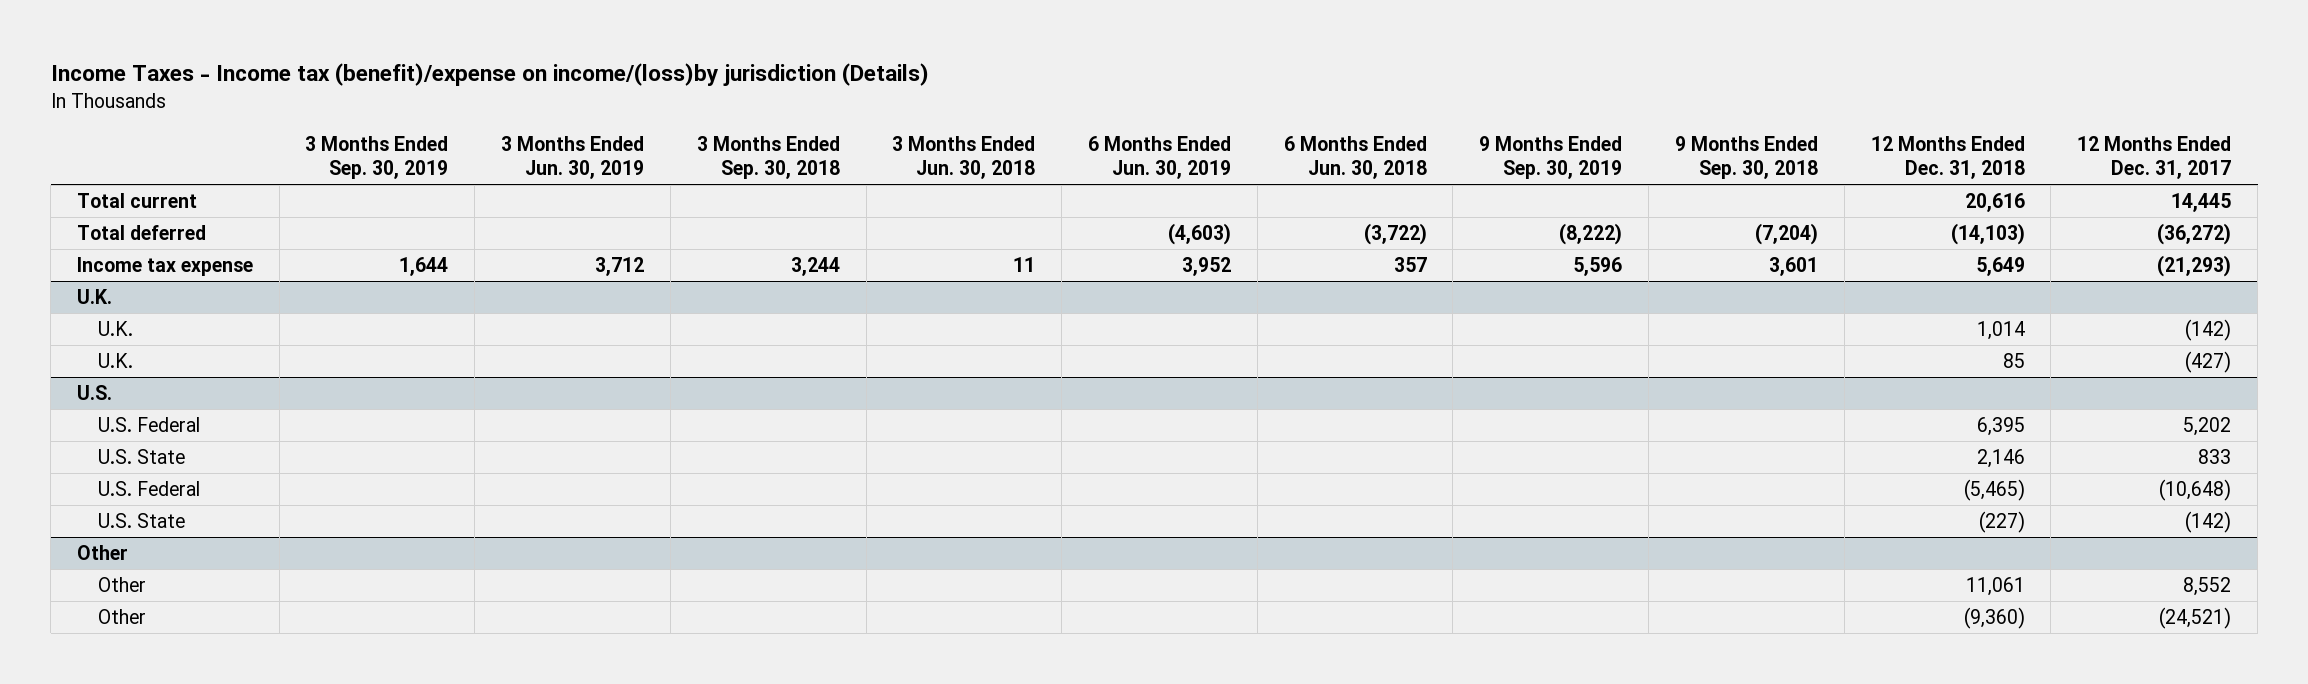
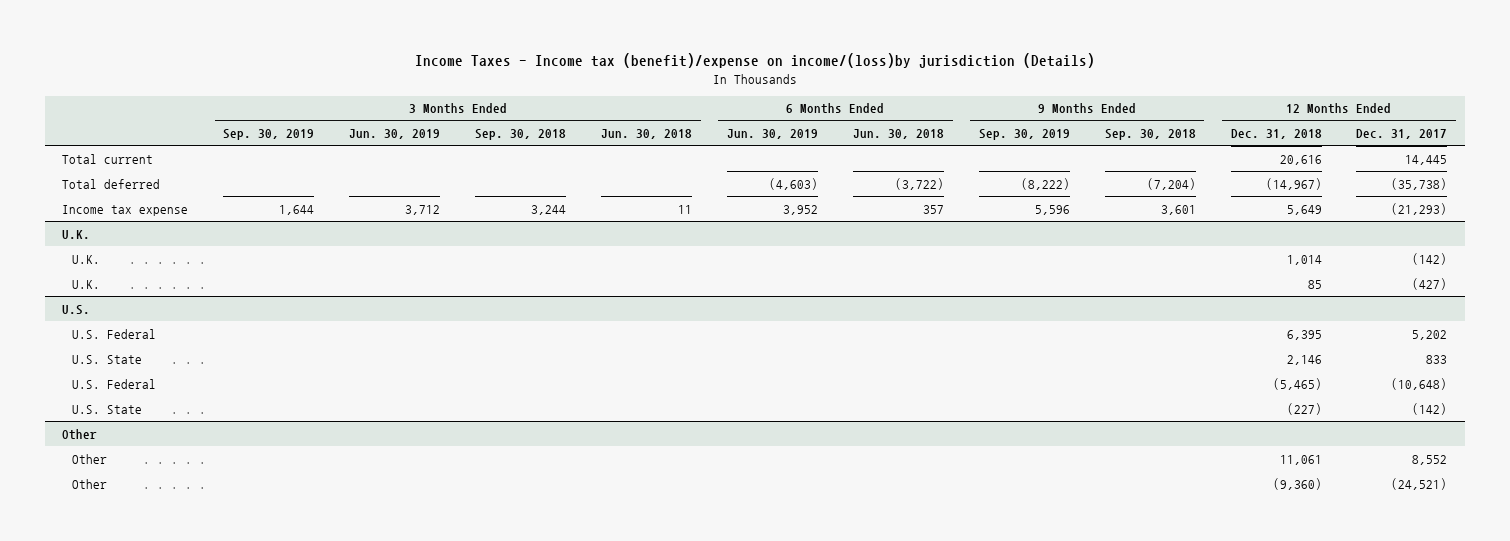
- Total deferred | | | | | (4,603) | (3,722) | (8,222) | (7,204) | (14,103) | (36,272)
+ Total deferred | | | | | (4,603) | (3,722) | (8,222) | (7,204) | (14,967) | (35,738)

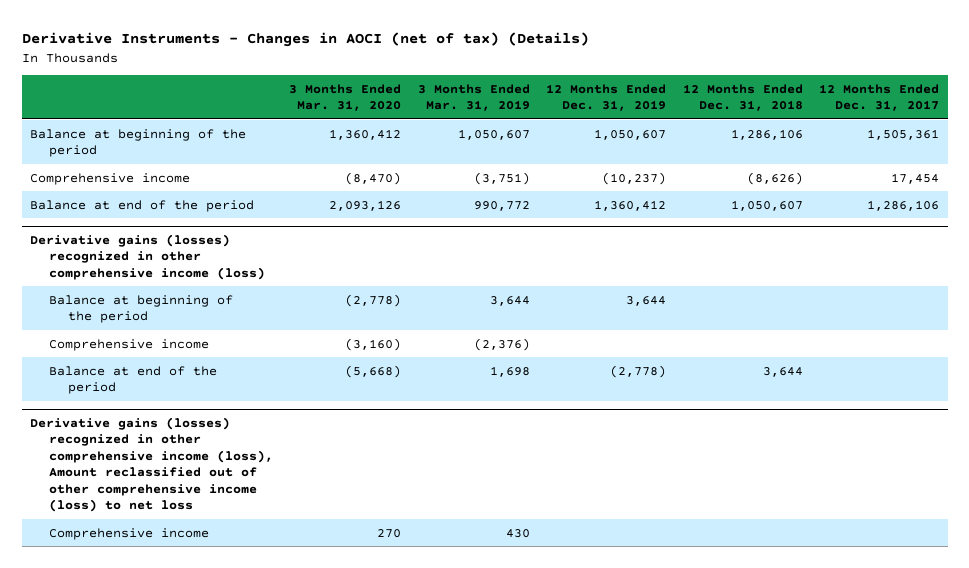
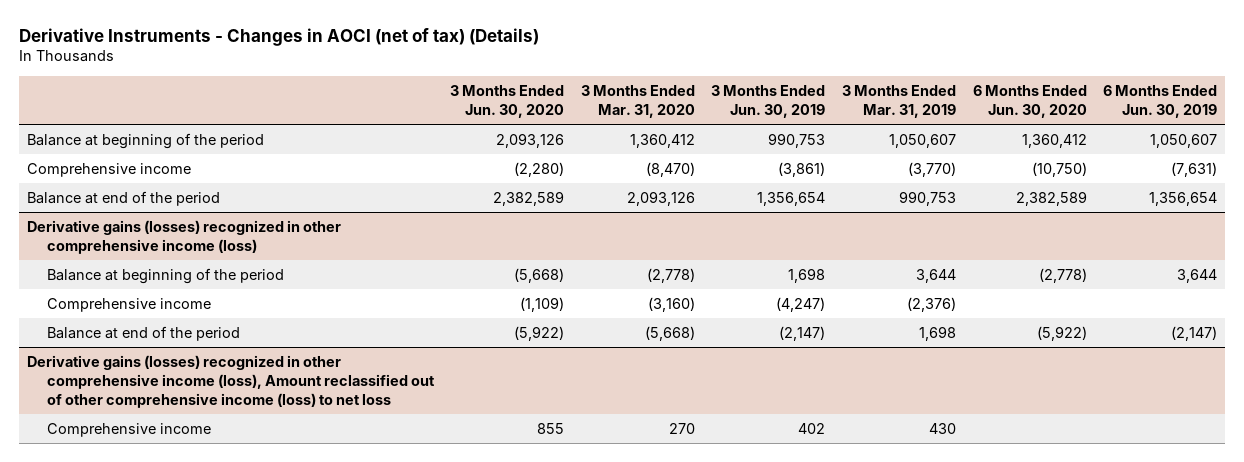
- | 3 Months Ended Mar. 31, 2020 | 3 Months Ended Mar. 31, 2019 | 12 Months Ended Dec. 31, 2019 | 12 Months Ended Dec. 31, 2018 | 12 Months Ended Dec. 31, 2017
+ | 3 Months Ended Jun. 30, 2020 | 3 Months Ended Mar. 31, 2020 | 3 Months Ended Jun. 30, 2019 | 3 Months Ended Mar. 31, 2019 | 6 Months Ended Jun. 30, 2020 | 6 Months Ended Jun. 30, 2019
- Comprehensive income | (8,470) | (3,751) | (10,237) | (8,626) | 17,454
- Balance at end of the period | 2,093,126 | 990,772 | 1,360,412 | 1,050,607 | 1,286,106
+ Comprehensive income | (2,280) | (8,470) | (3,861) | (3,770) | (10,750) | (7,631)
+ Balance at end of the period | 2,382,589 | 2,093,126 | 1,356,654 | 990,753 | 2,382,589 | 1,356,654

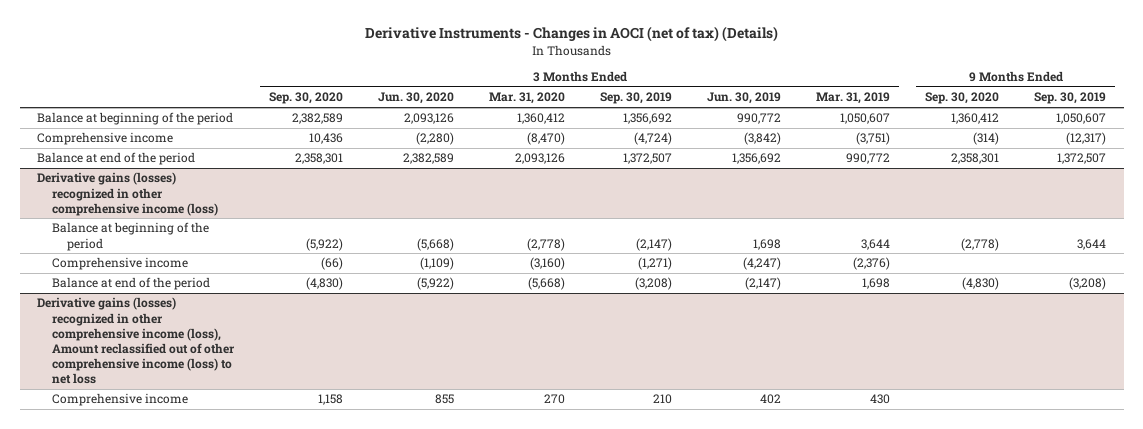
- | 3 Months Ended Jun. 30, 2020 | 3 Months Ended Mar. 31, 2020 | 3 Months Ended Jun. 30, 2019 | 3 Months Ended Mar. 31, 2019 | 6 Months Ended Jun. 30, 2020 | 6 Months Ended Jun. 30, 2019
+ | 3 Months Ended Sep. 30, 2020 | 3 Months Ended Jun. 30, 2020 | 3 Months Ended Mar. 31, 2020 | 3 Months Ended Sep. 30, 2019 | 3 Months Ended Jun. 30, 2019 | 3 Months Ended Mar. 31, 2019 | 9 Months Ended Sep. 30, 2020 | 9 Months Ended Sep. 30, 2019
- Balance at beginning of the period | 2,093,126 | 1,360,412 | 990,753 | 1,050,607 | 1,360,412 | 1,050,607
- Comprehensive income | (2,280) | (8,470) | (3,861) | (3,770) | (10,750) | (7,631)
- Balance at end of the period | 2,382,589 | 2,093,126 | 1,356,654 | 990,753 | 2,382,589 | 1,356,654
+ Balance at beginning of the period | 2,382,589 | 2,093,126 | 1,360,412 | 1,356,692 | 990,772 | 1,050,607 | 1,360,412 | 1,050,607
+ Comprehensive income | 10,436 | (2,280) | (8,470) | (4,724) | (3,842) | (3,751) | (314) | (12,317)
+ Balance at end of the period | 2,358,301 | 2,382,589 | 2,093,126 | 1,372,507 | 1,356,692 | 990,772 | 2,358,301 | 1,372,507

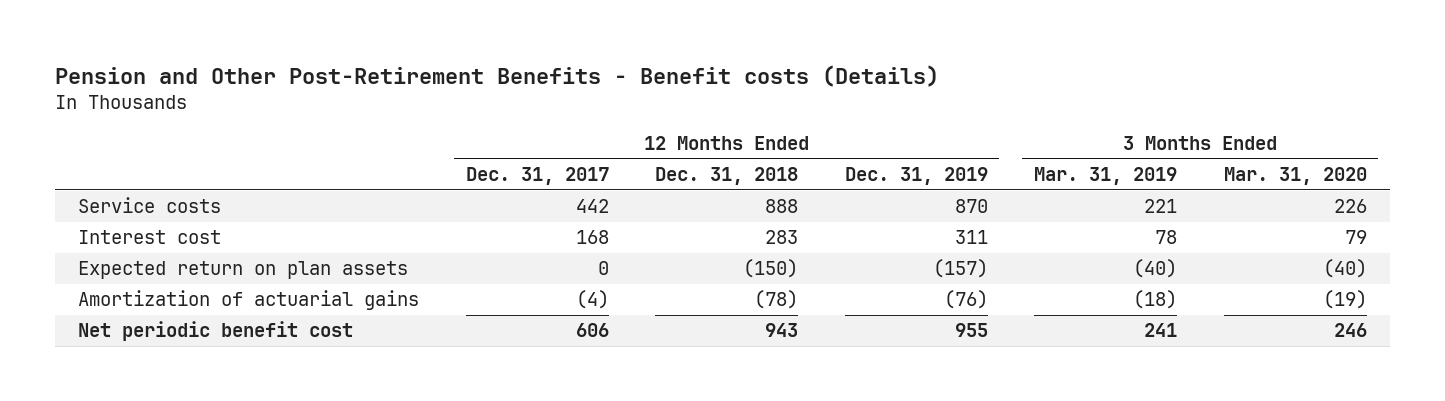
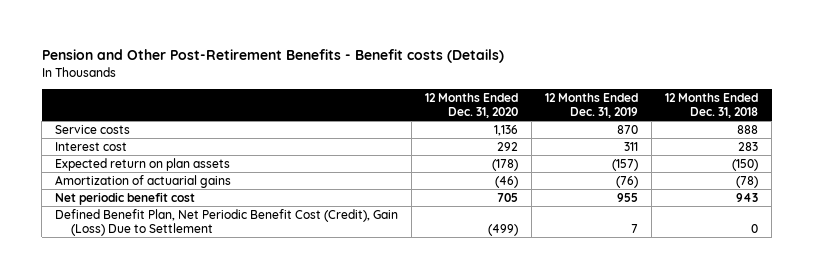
- | 12 Months Ended Dec. 31, 2017 | 12 Months Ended Dec. 31, 2018 | 12 Months Ended Dec. 31, 2019 | 3 Months Ended Mar. 31, 2019 | 3 Months Ended Mar. 31, 2020
+ | 12 Months Ended Dec. 31, 2020 | 12 Months Ended Dec. 31, 2019 | 12 Months Ended Dec. 31, 2018
+ Defined Benefit Plan, Net Periodic Benefit Cost (Credit), Gain (Loss) Due to Settlement | (499) | 7 | 0

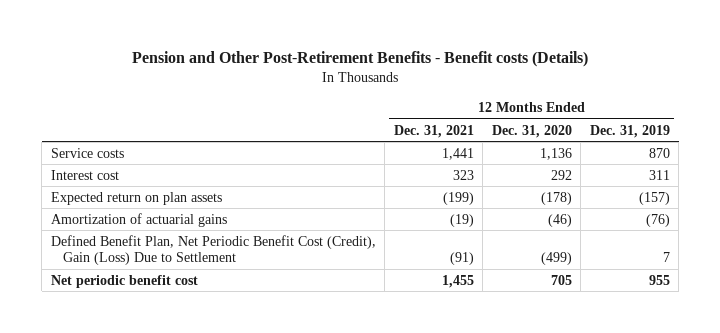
- | 12 Months Ended Dec. 31, 2020 | 12 Months Ended Dec. 31, 2019 | 12 Months Ended Dec. 31, 2018
+ | 12 Months Ended Dec. 31, 2021 | 12 Months Ended Dec. 31, 2020 | 12 Months Ended Dec. 31, 2019
moved down: Net periodic benefit cost | 1,455 | 705 | 955

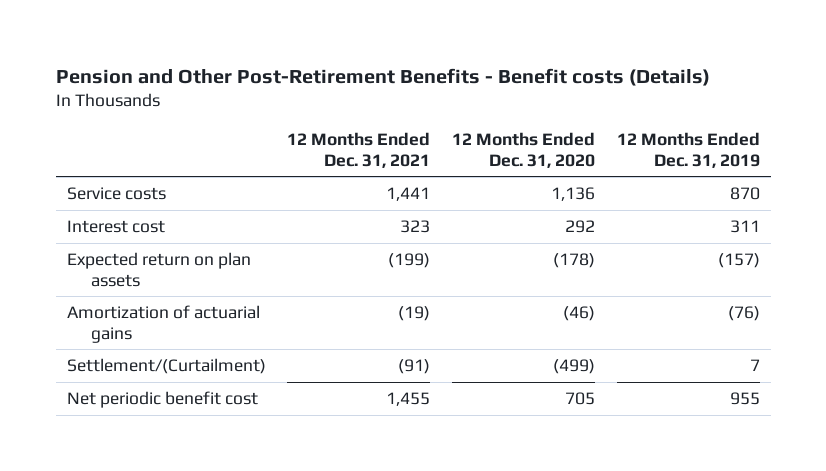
- Defined Benefit Plan, Net Periodic Benefit Cost (Credit), Gain (Loss) Due to Settlement | (91) | (499) | 7
+ Settlement/(Curtailment) | (91) | (499) | 7

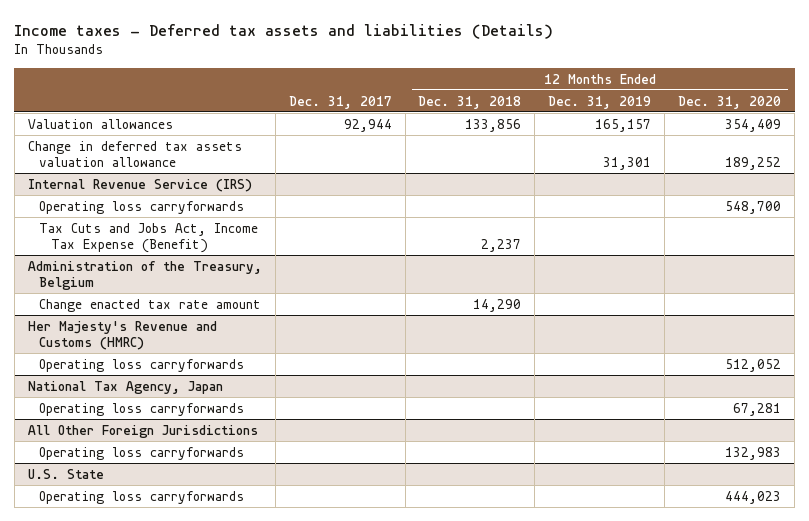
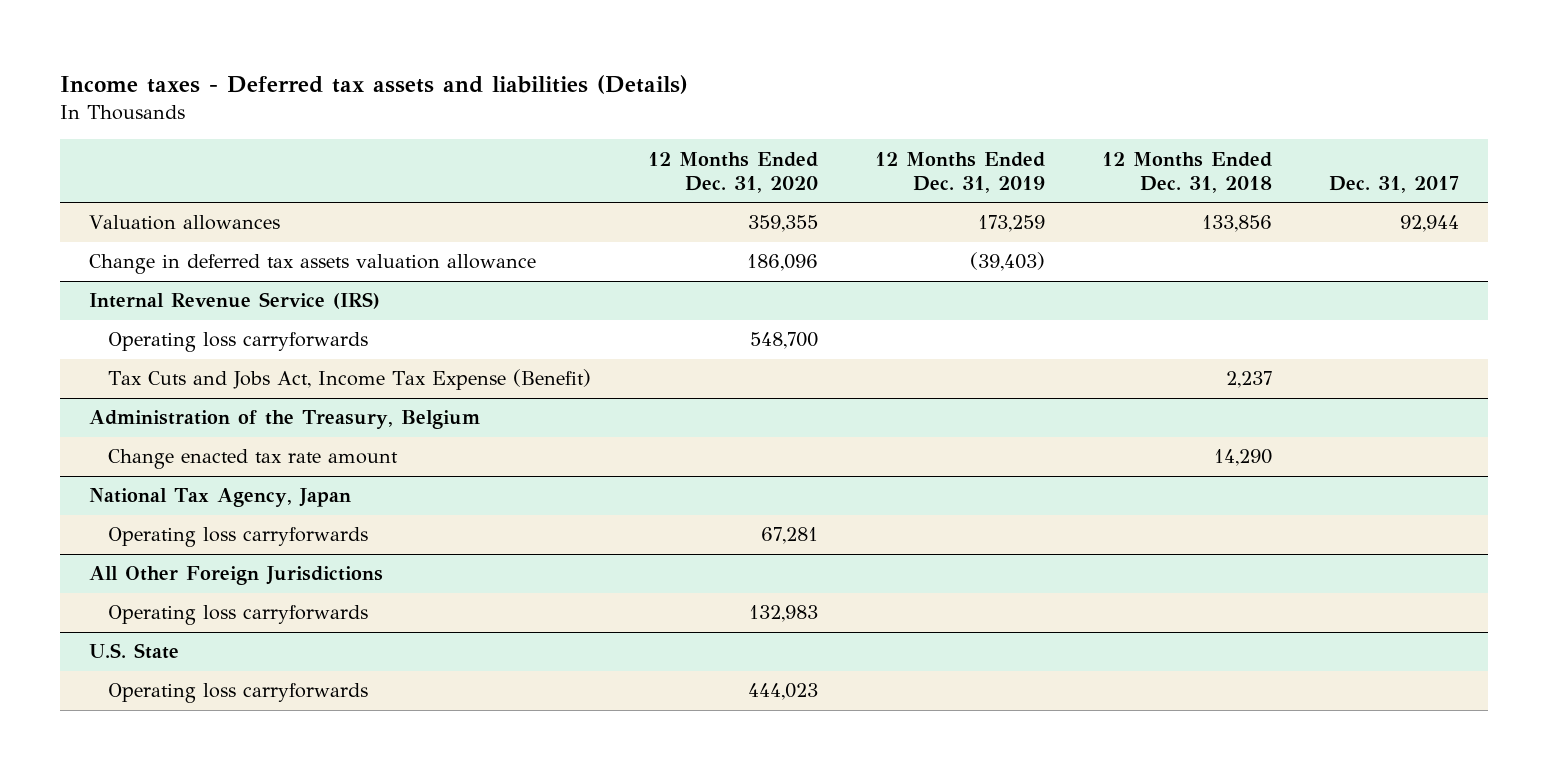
- | Dec. 31, 2017 | 12 Months Ended Dec. 31, 2018 | 12 Months Ended Dec. 31, 2019 | 12 Months Ended Dec. 31, 2020
+ | 12 Months Ended Dec. 31, 2020 | 12 Months Ended Dec. 31, 2019 | 12 Months Ended Dec. 31, 2018 | Dec. 31, 2017
- Valuation allowances | 92,944 | 133,856 | 165,157 | 354,409
- Change in deferred tax assets valuation allowance | | | 31,301 | 189,252
+ Valuation allowances | 359,355 | 173,259 | 133,856 | 92,944
+ Change in deferred tax assets valuation allowance | 186,096 | (39,403) | |
- Her Majesty's Revenue and Customs (HMRC)
- Operating loss carryforwards | | | | 512,052

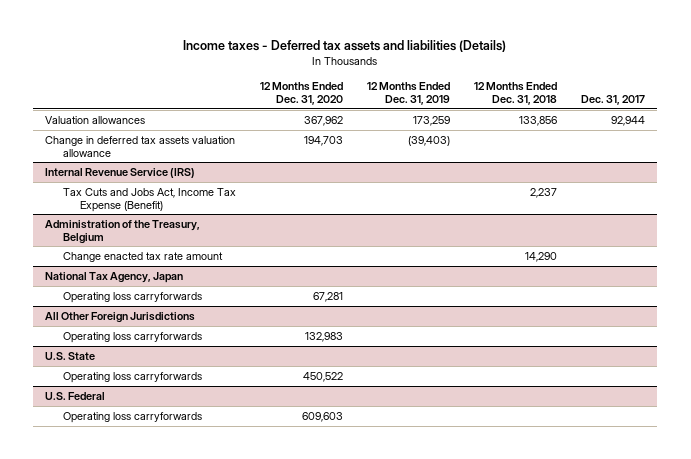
- Valuation allowances | 359,355 | 173,259 | 133,856 | 92,944
- Change in deferred tax assets valuation allowance | 186,096 | (39,403) | |
+ Valuation allowances | 367,962 | 173,259 | 133,856 | 92,944
+ Change in deferred tax assets valuation allowance | 194,703 | (39,403) | |
@ Internal Revenue Service (IRS)
- Operating loss carryforwards | 548,700 | | |
@ U.S. State
- Operating loss carryforwards | 444,023 | | |
+ Operating loss carryforwards | 450,522 | | |
+ U.S. Federal
+ Operating loss carryforwards | 609,603 | | |

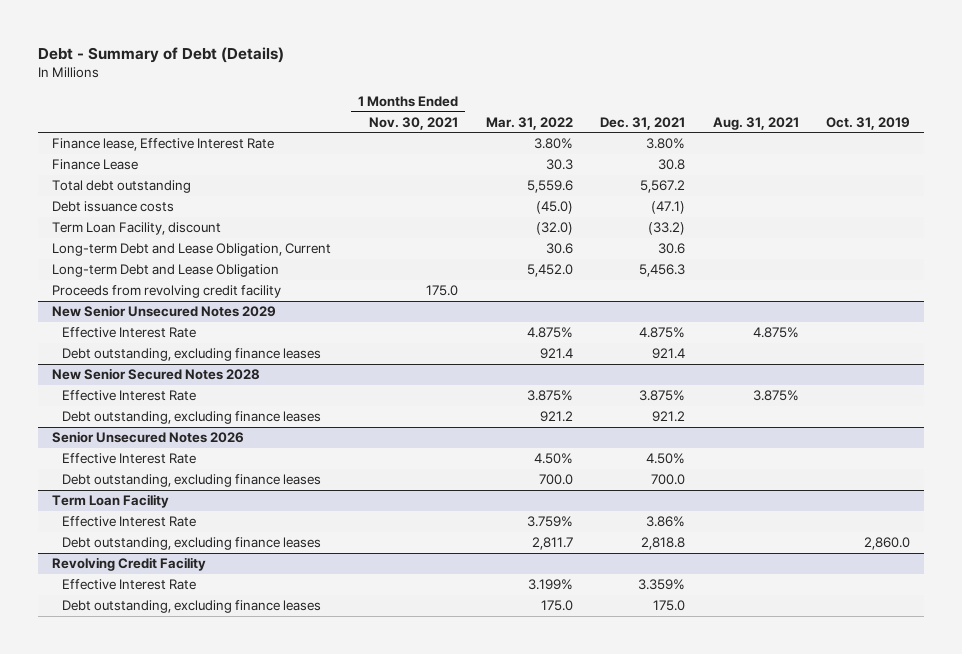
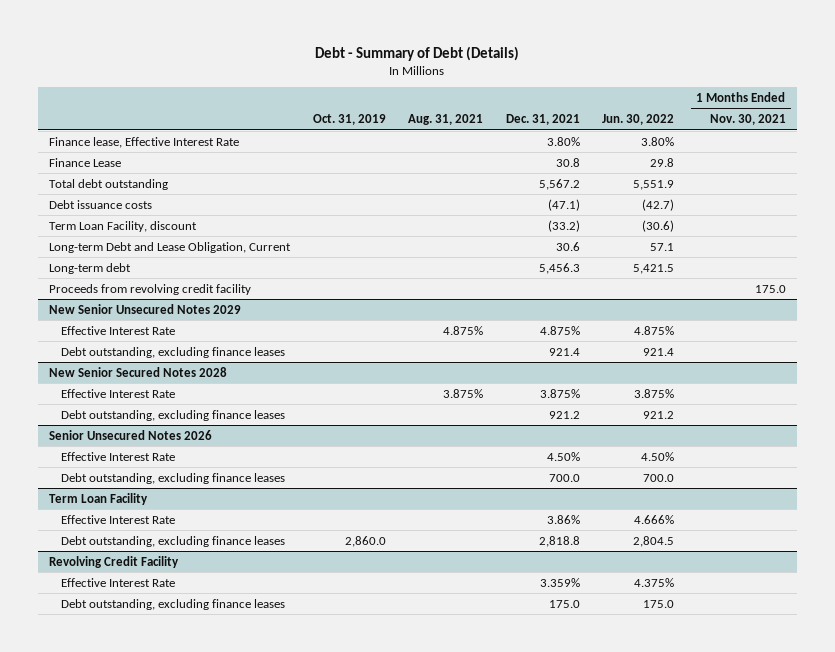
- | 1 Months Ended Nov. 30, 2021 | Mar. 31, 2022 | Dec. 31, 2021 | Aug. 31, 2021 | Oct. 31, 2019
+ | Oct. 31, 2019 | Aug. 31, 2021 | Dec. 31, 2021 | Jun. 30, 2022 | 1 Months Ended Nov. 30, 2021
- Long-term Debt and Lease Obligation | | 5,452.0 | 5,456.3 | |
+ Long-term debt | | | 5,456.3 | 5,421.5 |

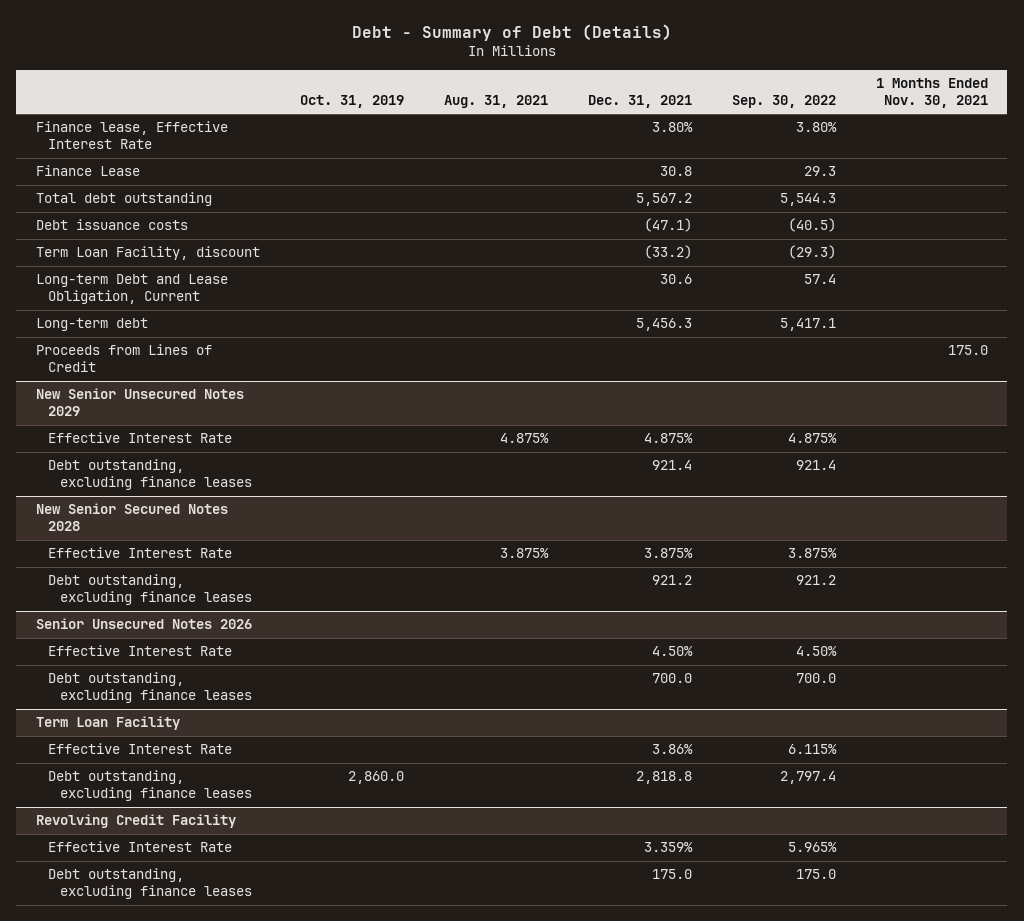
- | Oct. 31, 2019 | Aug. 31, 2021 | Dec. 31, 2021 | Jun. 30, 2022 | 1 Months Ended Nov. 30, 2021
+ | Oct. 31, 2019 | Aug. 31, 2021 | Dec. 31, 2021 | Sep. 30, 2022 | 1 Months Ended Nov. 30, 2021
- Proceeds from revolving credit facility | | | | | 175.0
+ Proceeds from Lines of Credit | | | | | 175.0

